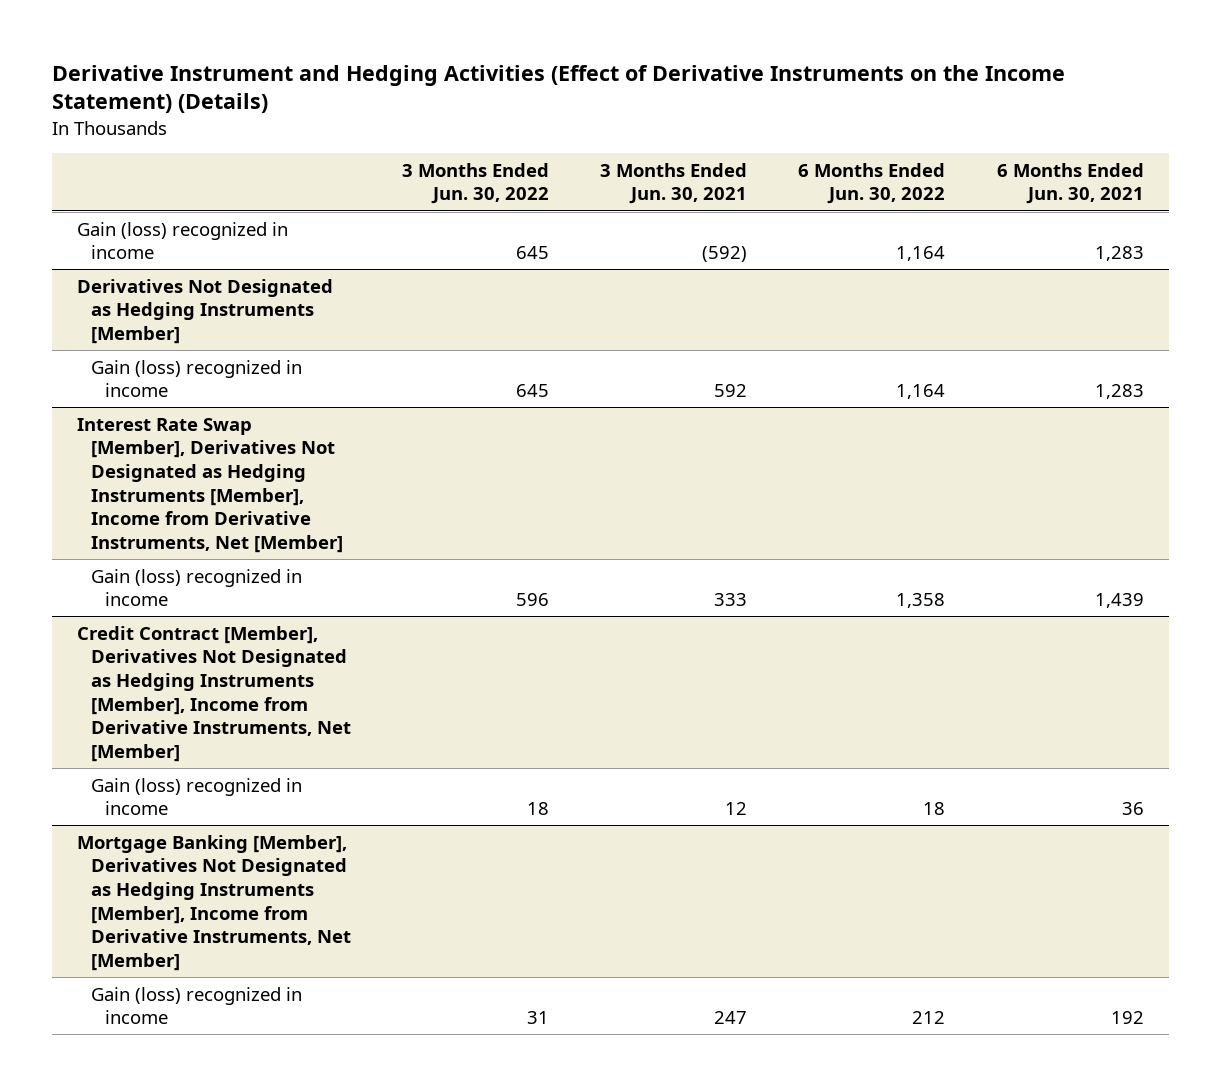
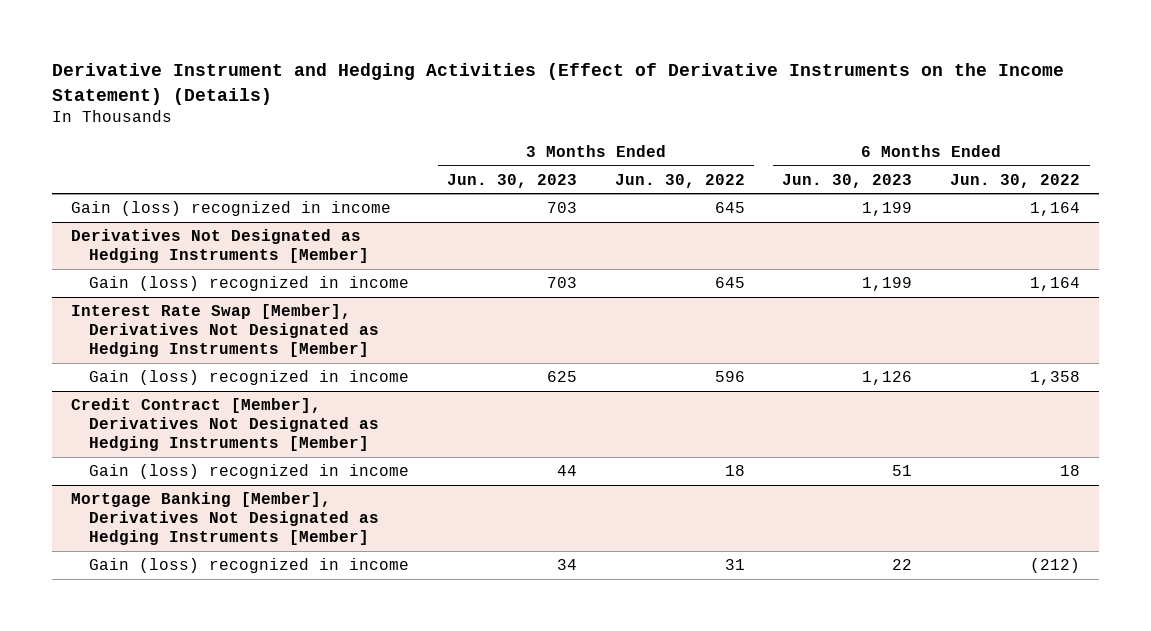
- | 3 Months Ended Jun. 30, 2022 | 3 Months Ended Jun. 30, 2021 | 6 Months Ended Jun. 30, 2022 | 6 Months Ended Jun. 30, 2021
+ | 3 Months Ended Jun. 30, 2023 | 3 Months Ended Jun. 30, 2022 | 6 Months Ended Jun. 30, 2023 | 6 Months Ended Jun. 30, 2022
- Interest Rate Swap [Member], Derivatives Not Designated as Hedging Instruments [Member], Income from Derivative Instruments, Net [Member]
+ Interest Rate Swap [Member], Derivatives Not Designated as Hedging Instruments [Member]
- Credit Contract [Member], Derivatives Not Designated as Hedging Instruments [Member], Income from Derivative Instruments, Net [Member]
+ Credit Contract [Member], Derivatives Not Designated as Hedging Instruments [Member]
- Mortgage Banking [Member], Derivatives Not Designated as Hedging Instruments [Member], Income from Derivative Instruments, Net [Member]
- Gain (loss) recognized in income | 31 | 247 | 212 | 192
+ Mortgage Banking [Member], Derivatives Not Designated as Hedging Instruments [Member]
+ Gain (loss) recognized in income | 34 | 31 | 22 | (212)

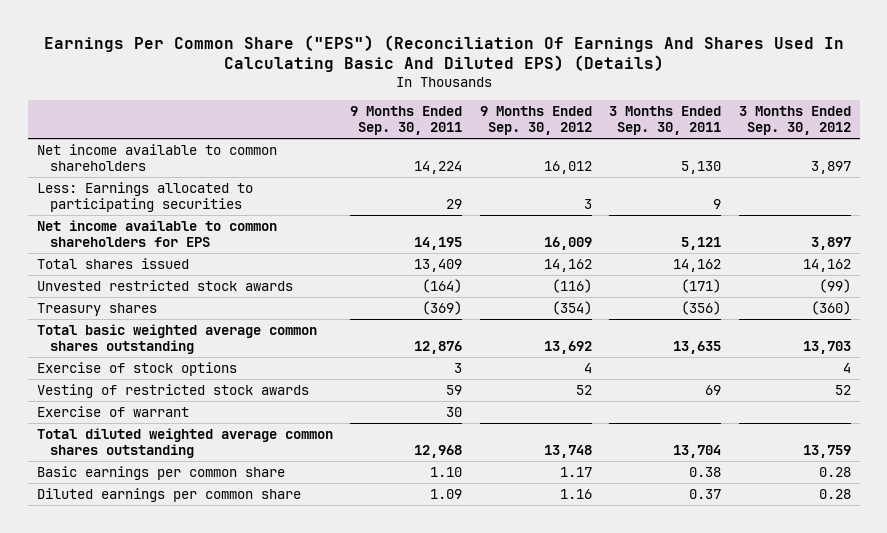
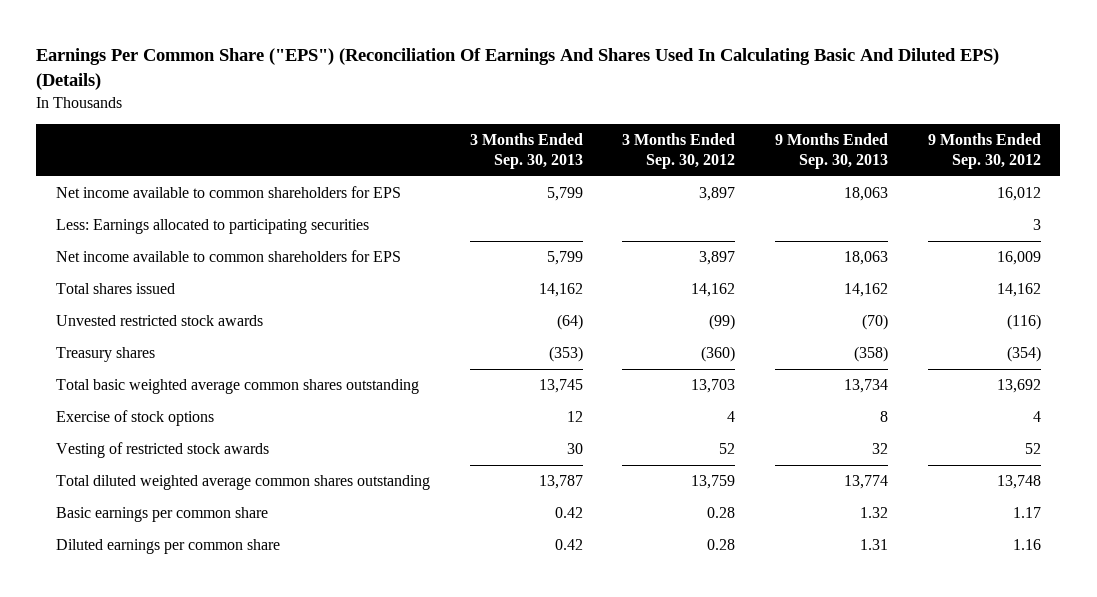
- | 9 Months Ended Sep. 30, 2011 | 9 Months Ended Sep. 30, 2012 | 3 Months Ended Sep. 30, 2011 | 3 Months Ended Sep. 30, 2012
+ | 3 Months Ended Sep. 30, 2013 | 3 Months Ended Sep. 30, 2012 | 9 Months Ended Sep. 30, 2013 | 9 Months Ended Sep. 30, 2012
- Net income available to common shareholders | 14,224 | 16,012 | 5,130 | 3,897
+ Net income available to common shareholders for EPS | 5,799 | 3,897 | 18,063 | 16,012
- Exercise of warrant | 30 | | |

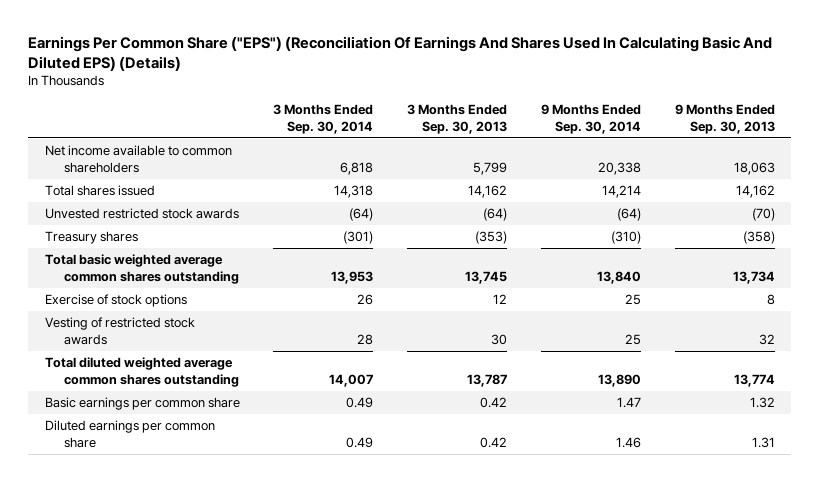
- | 3 Months Ended Sep. 30, 2013 | 3 Months Ended Sep. 30, 2012 | 9 Months Ended Sep. 30, 2013 | 9 Months Ended Sep. 30, 2012
+ | 3 Months Ended Sep. 30, 2014 | 3 Months Ended Sep. 30, 2013 | 9 Months Ended Sep. 30, 2014 | 9 Months Ended Sep. 30, 2013
- Net income available to common shareholders for EPS | 5,799 | 3,897 | 18,063 | 16,012
- Less: Earnings allocated to participating securities | | | | 3
- Net income available to common shareholders for EPS | 5,799 | 3,897 | 18,063 | 16,009
+ Net income available to common shareholders | 6,818 | 5,799 | 20,338 | 18,063

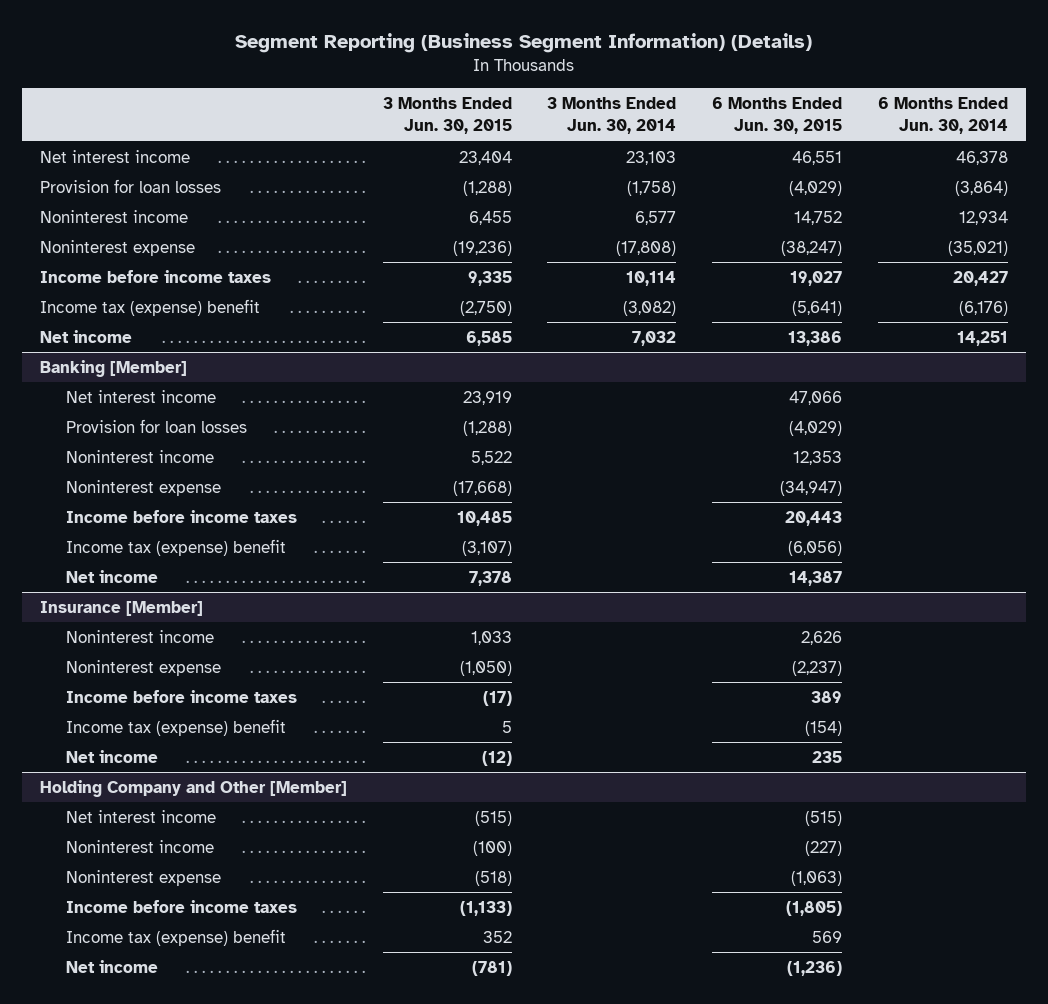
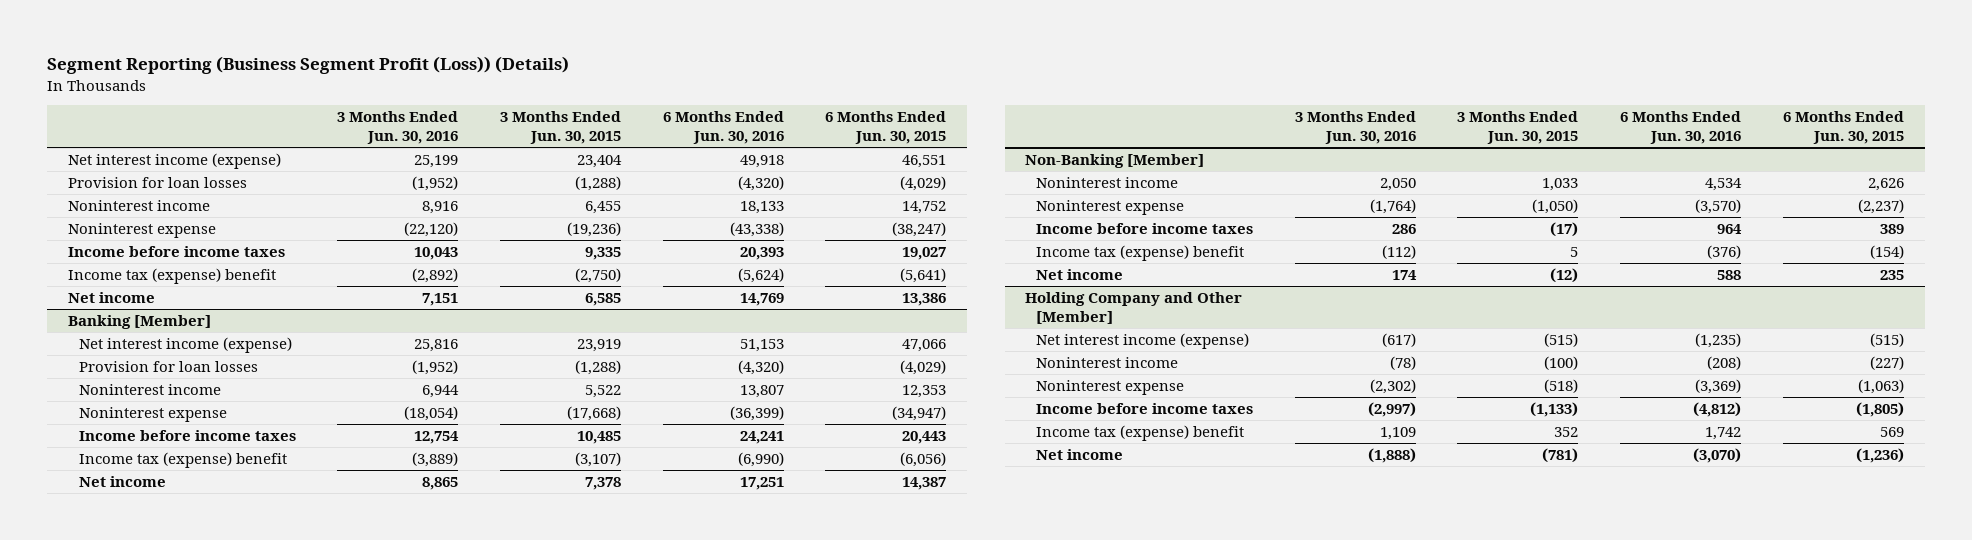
- Segment Reporting (Business Segment Information) (Details)
+ Segment Reporting (Business Segment Profit (Loss)) (Details)
- | 3 Months Ended Jun. 30, 2015 | 3 Months Ended Jun. 30, 2014 | 6 Months Ended Jun. 30, 2015 | 6 Months Ended Jun. 30, 2014
+ | 3 Months Ended Jun. 30, 2016 | 3 Months Ended Jun. 30, 2015 | 6 Months Ended Jun. 30, 2016 | 6 Months Ended Jun. 30, 2015
- Net interest income | 23,404 | 23,103 | 46,551 | 46,378
+ Net interest income (expense) | 25,199 | 23,404 | 49,918 | 46,551
@ Banking [Member]
- Net interest income | 23,919 | | 47,066 |
+ Net interest income (expense) | 25,816 | 23,919 | 51,153 | 47,066
- Insurance [Member]
+ Non-Banking [Member]
@ Holding Company and Other [Member]
- Net interest income | (515) | | (515) |
+ Net interest income (expense) | (617) | (515) | (1,235) | (515)

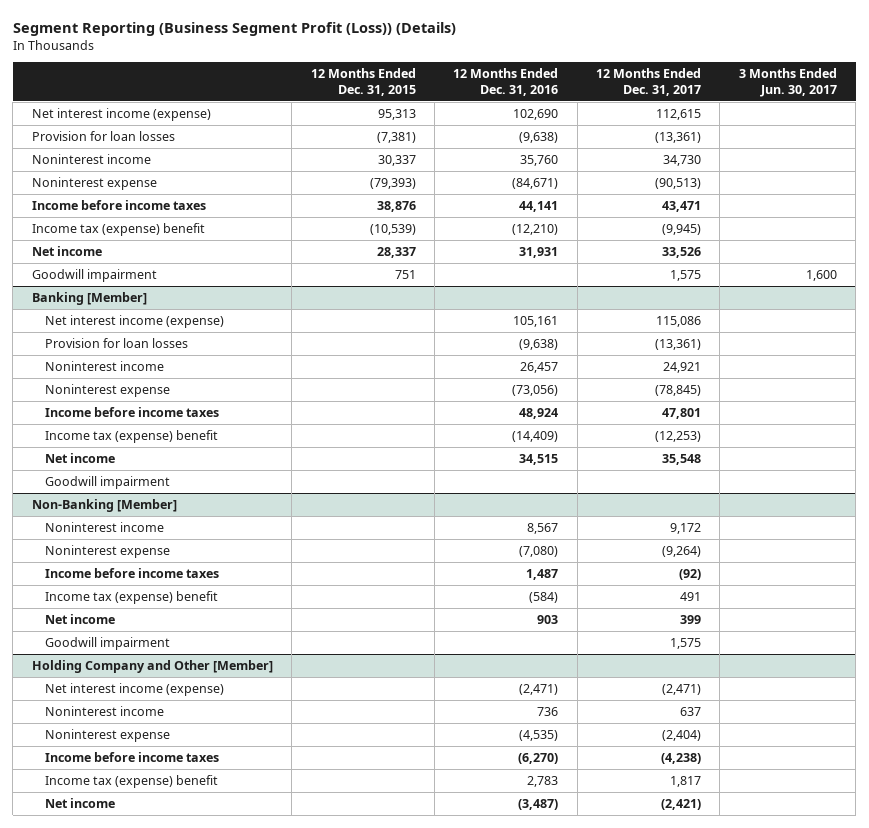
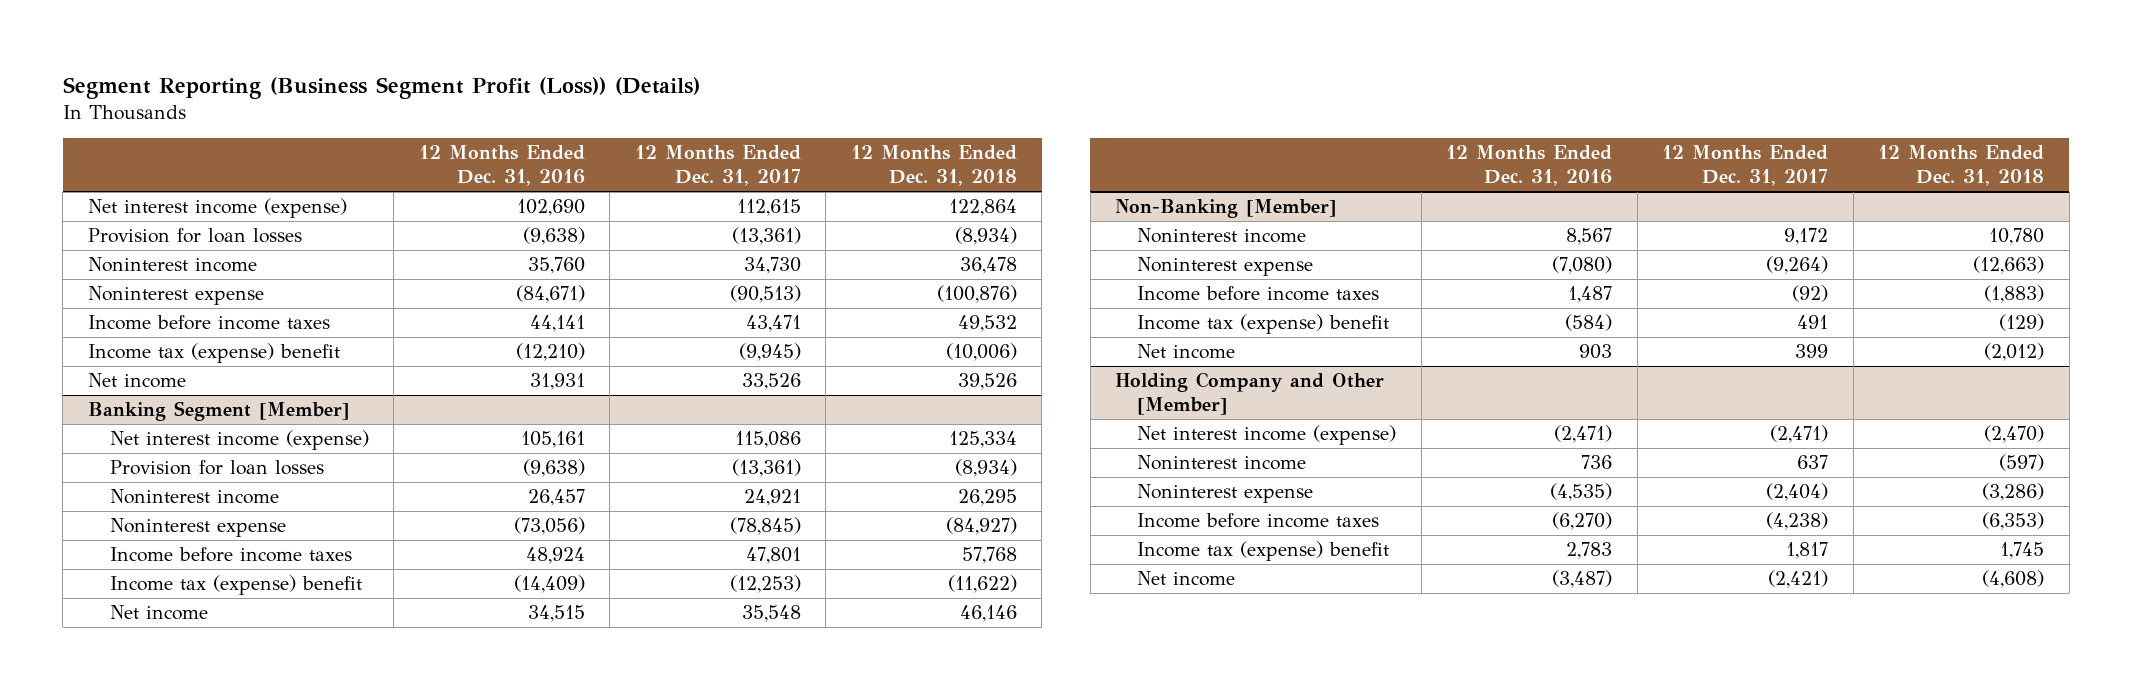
- | 12 Months Ended Dec. 31, 2015 | 12 Months Ended Dec. 31, 2016 | 12 Months Ended Dec. 31, 2017 | 3 Months Ended Jun. 30, 2017
+ | 12 Months Ended Dec. 31, 2016 | 12 Months Ended Dec. 31, 2017 | 12 Months Ended Dec. 31, 2018
- Goodwill impairment | 751 | | 1,575 | 1,600
- Banking [Member]
+ Banking Segment [Member]
- Goodwill impairment
@ Non-Banking [Member]
- Goodwill impairment | | | 1,575 |

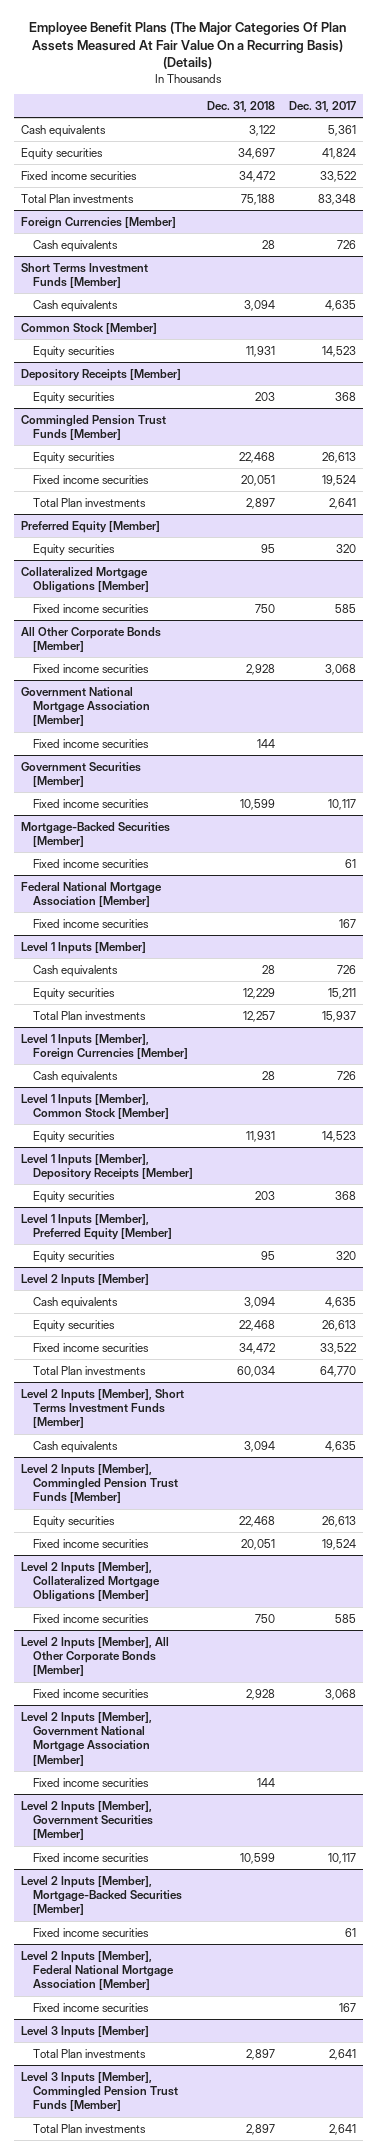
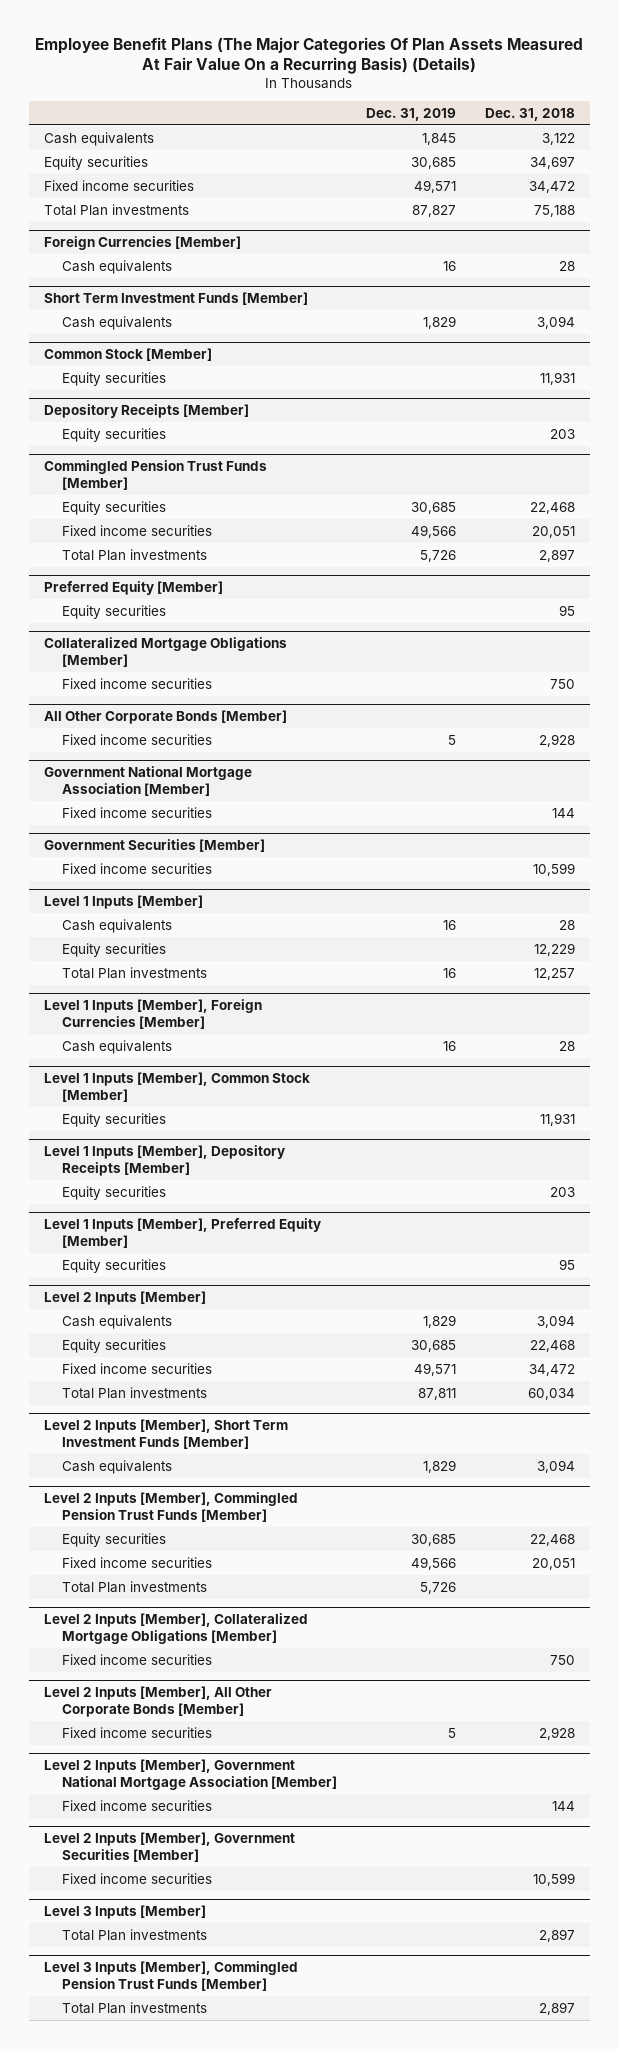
- | Dec. 31, 2018 | Dec. 31, 2017
+ | Dec. 31, 2019 | Dec. 31, 2018
- Short Terms Investment Funds [Member]
+ Short Term Investment Funds [Member]
- Mortgage-Backed Securities [Member]
- Fixed income securities | | 61
- Federal National Mortgage Association [Member]
- Fixed income securities | | 167
- Level 2 Inputs [Member], Short Terms Investment Funds [Member]
+ Level 2 Inputs [Member], Short Term Investment Funds [Member]
@ Level 2 Inputs [Member], Commingled Pension Trust Funds [Member]
+ Total Plan investments | 5,726 |
- Level 2 Inputs [Member], Mortgage-Backed Securities [Member]
- Fixed income securities | | 61
- Level 2 Inputs [Member], Federal National Mortgage Association [Member]
- Fixed income securities | | 167

